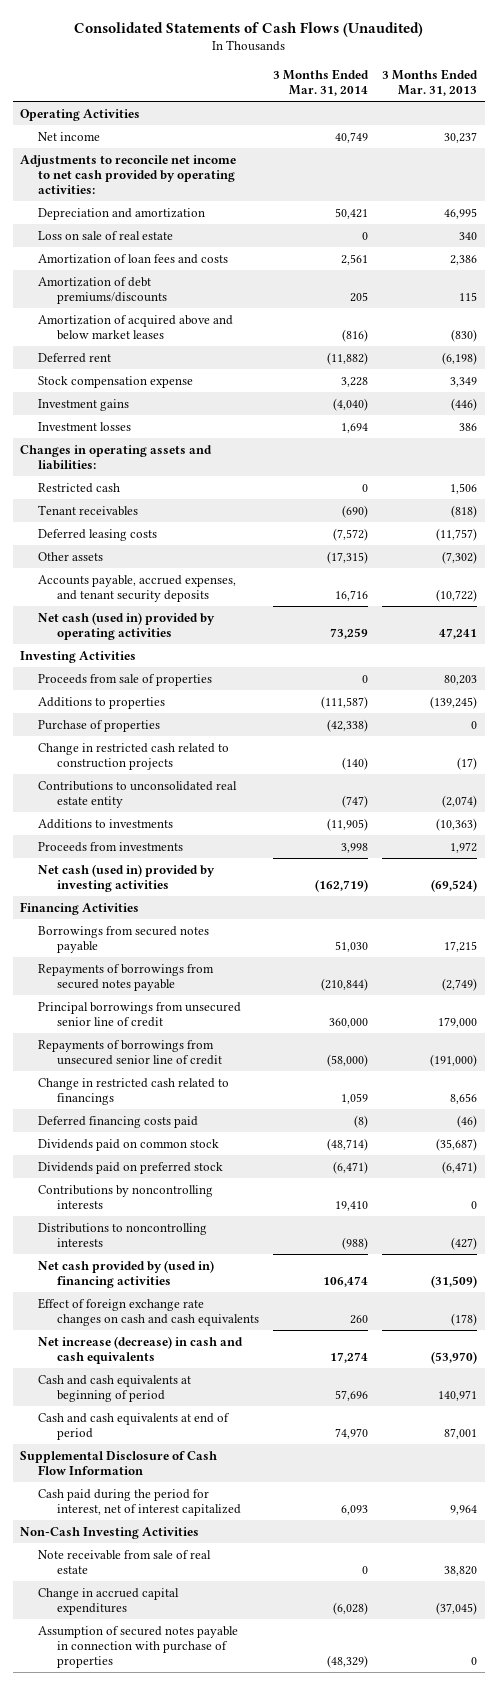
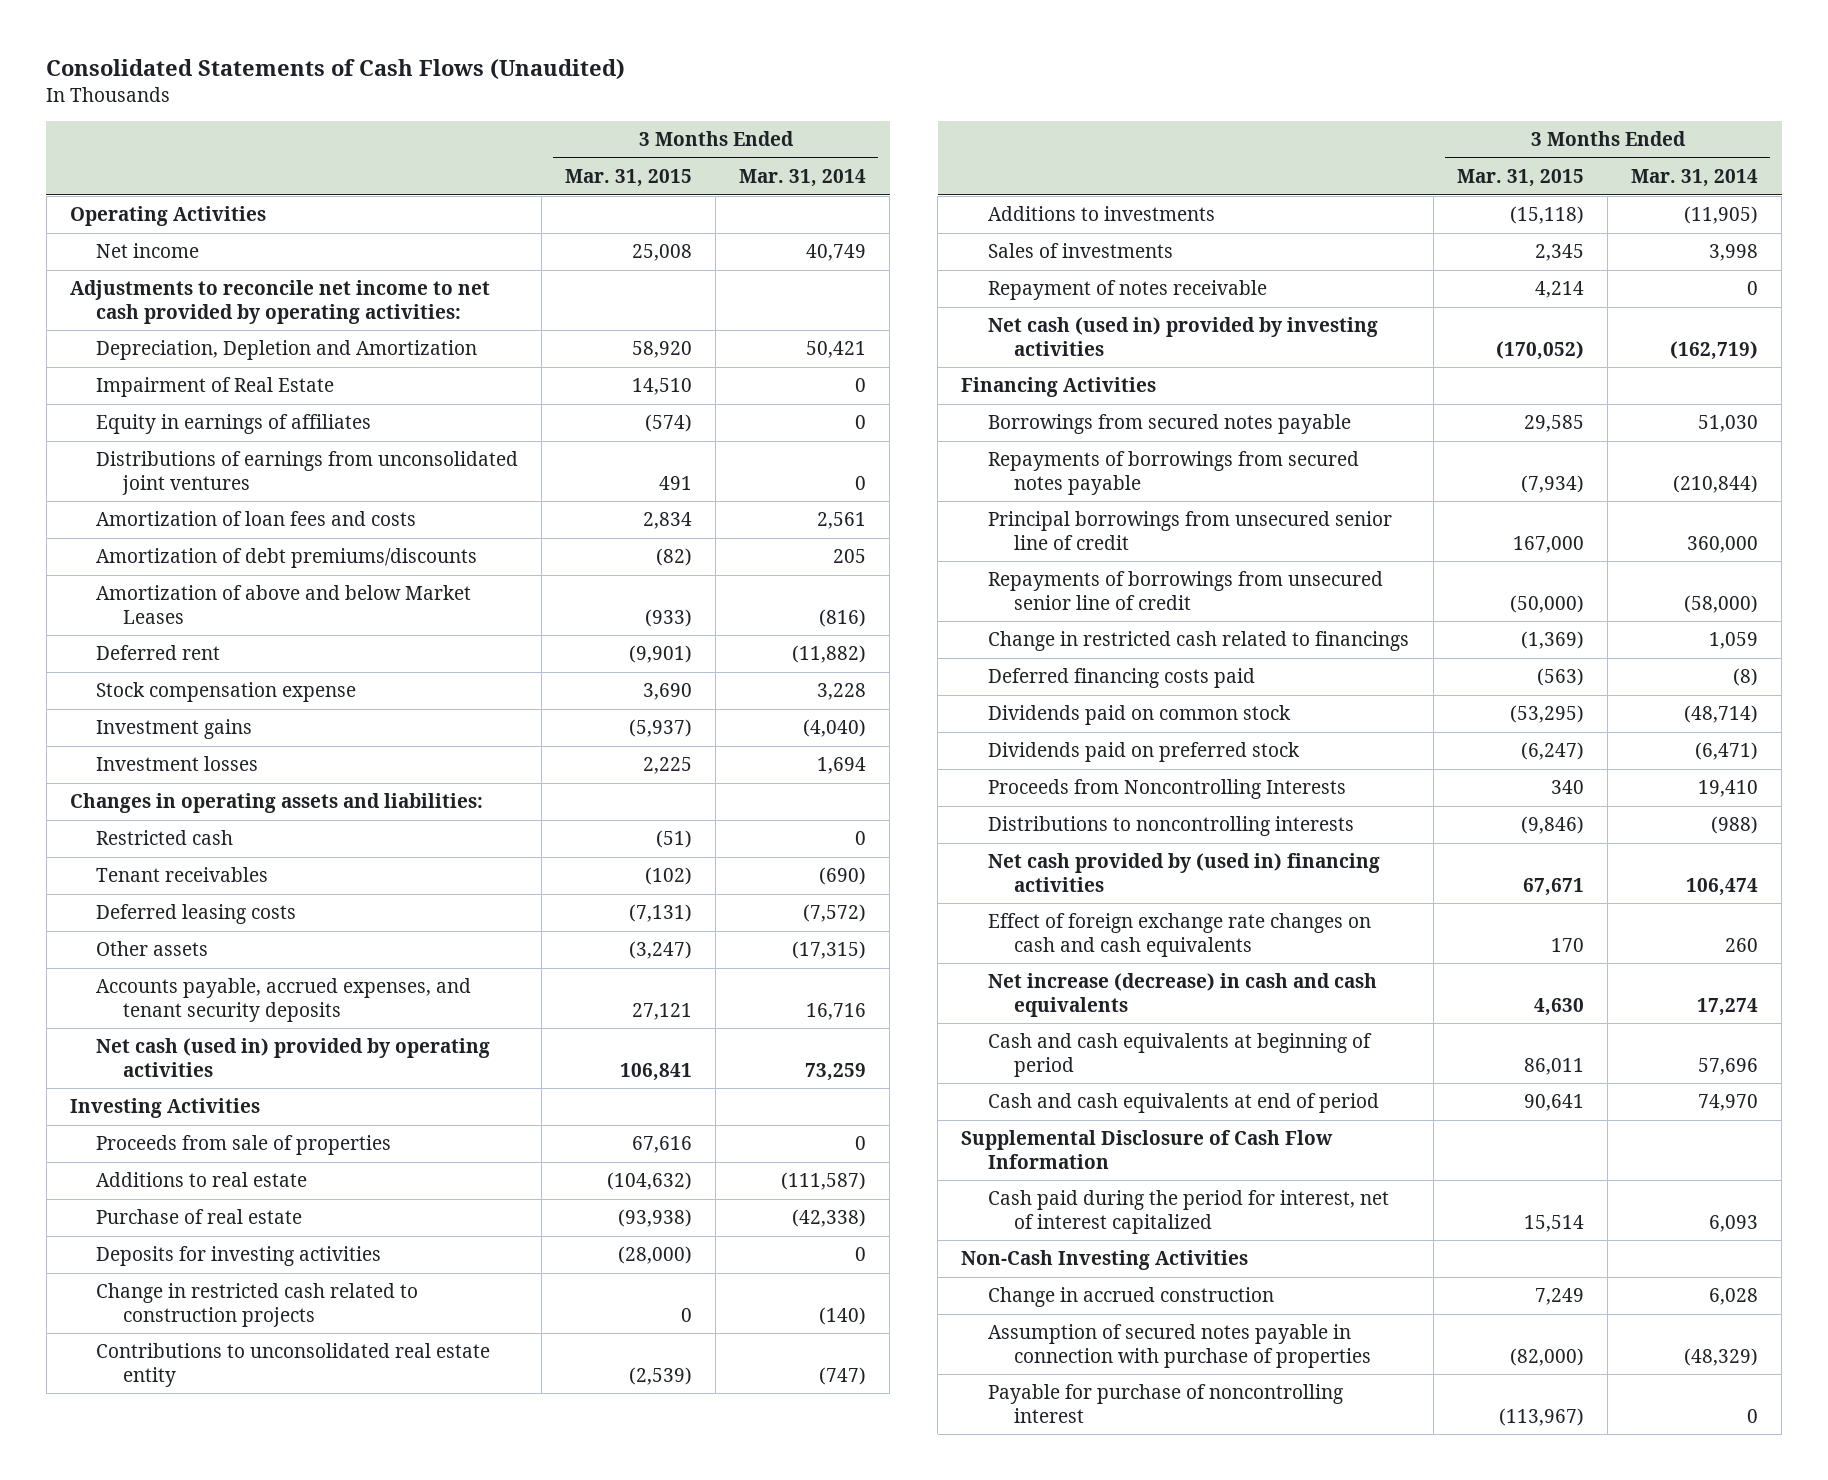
- | 3 Months Ended Mar. 31, 2014 | 3 Months Ended Mar. 31, 2013
+ | 3 Months Ended Mar. 31, 2015 | 3 Months Ended Mar. 31, 2014
- Depreciation and amortization | 50,421 | 46,995
- Loss on sale of real estate | 0 | 340
+ Depreciation, Depletion and Amortization | 58,920 | 50,421
+ Impairment of Real Estate | 14,510 | 0
+ Equity in earnings of affiliates | (574) | 0
+ Distributions of earnings from unconsolidated joint ventures | 491 | 0
- Amortization of acquired above and below market leases | (816) | (830)
+ Amortization of above and below Market Leases | (933) | (816)
- Additions to properties | (111,587) | (139,245)
- Purchase of properties | (42,338) | 0
+ Additions to real estate | (104,632) | (111,587)
+ Purchase of real estate | (93,938) | (42,338)
+ Deposits for investing activities | (28,000) | 0
- Proceeds from investments | 3,998 | 1,972
+ Sales of investments | 2,345 | 3,998
+ Repayment of notes receivable | 4,214 | 0
- Contributions by noncontrolling interests | 19,410 | 0
+ Proceeds from Noncontrolling Interests | 340 | 19,410
- Note receivable from sale of real estate | 0 | 38,820
- Change in accrued capital expenditures | (6,028) | (37,045)
+ Change in accrued construction | 7,249 | 6,028
+ Payable for purchase of noncontrolling interest | (113,967) | 0

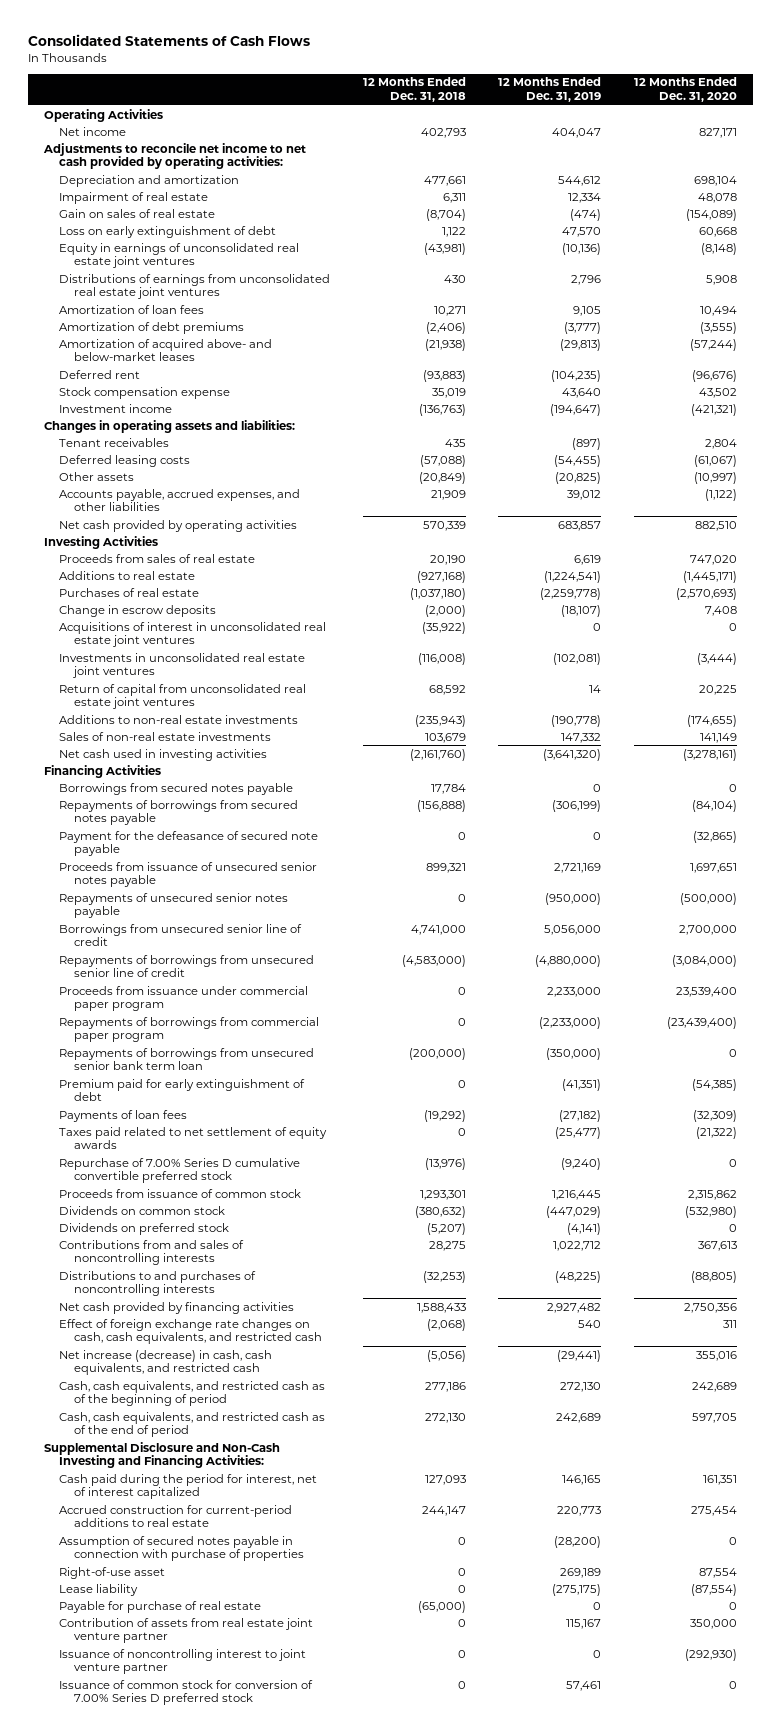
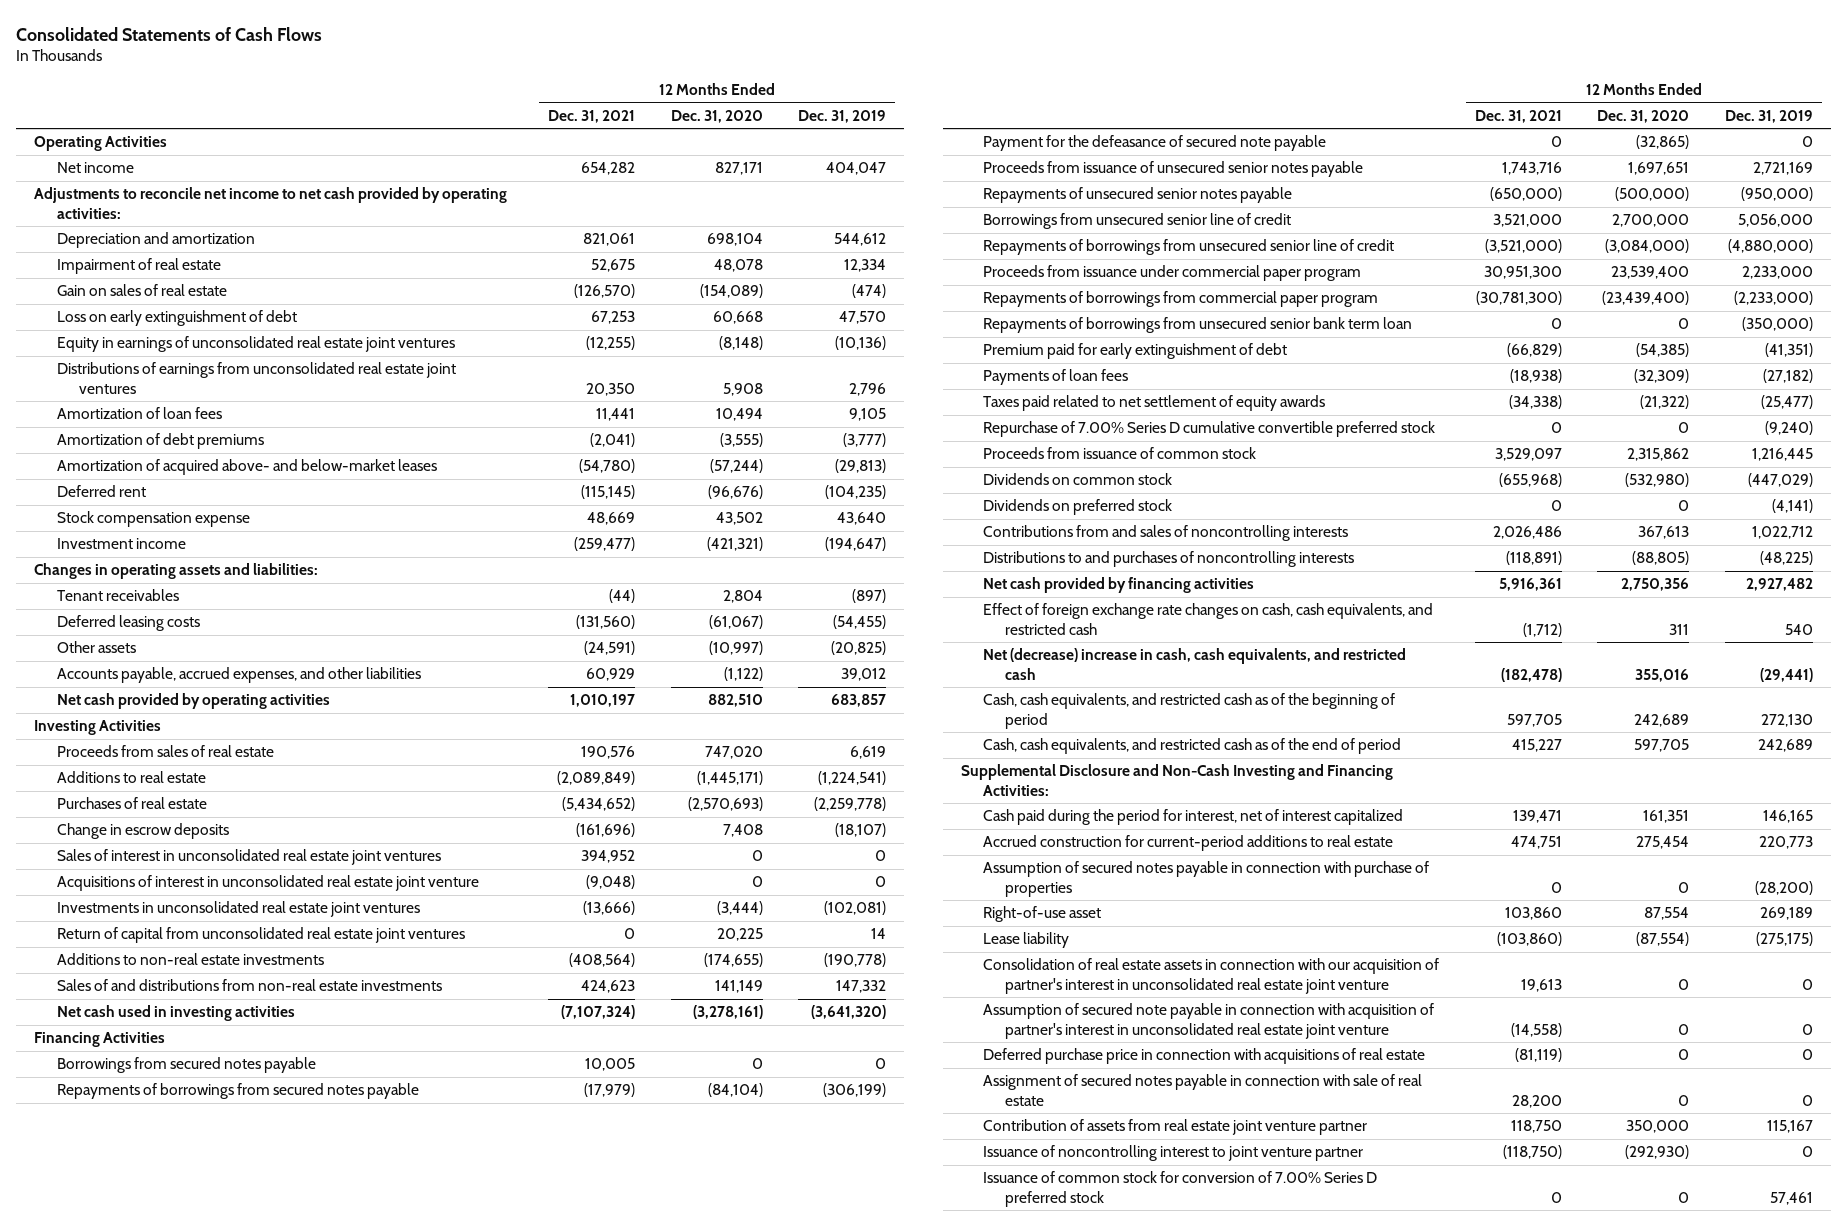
- | 12 Months Ended Dec. 31, 2018 | 12 Months Ended Dec. 31, 2019 | 12 Months Ended Dec. 31, 2020
+ | 12 Months Ended Dec. 31, 2021 | 12 Months Ended Dec. 31, 2020 | 12 Months Ended Dec. 31, 2019
- Acquisitions of interest in unconsolidated real estate joint ventures | (35,922) | 0 | 0
+ Sales of interest in unconsolidated real estate joint ventures | 394,952 | 0 | 0
+ Acquisitions of interest in unconsolidated real estate joint venture | (9,048) | 0 | 0
- Sales of non-real estate investments | 103,679 | 147,332 | 141,149
+ Sales of and distributions from non-real estate investments | 424,623 | 141,149 | 147,332
- Net increase (decrease) in cash, cash equivalents, and restricted cash | (5,056) | (29,441) | 355,016
+ Net (decrease) increase in cash, cash equivalents, and restricted cash | (182,478) | 355,016 | (29,441)
- Payable for purchase of real estate | (65,000) | 0 | 0
+ Consolidation of real estate assets in connection with our acquisition of partner's interest in unconsolidated real estate joint venture | 19,613 | 0 | 0
+ Assumption of secured note payable in connection with acquisition of partner's interest in unconsolidated real estate joint venture | (14,558) | 0 | 0
+ Deferred purchase price in connection with acquisitions of real estate | (81,119) | 0 | 0
+ Assignment of secured notes payable in connection with sale of real estate | 28,200 | 0 | 0

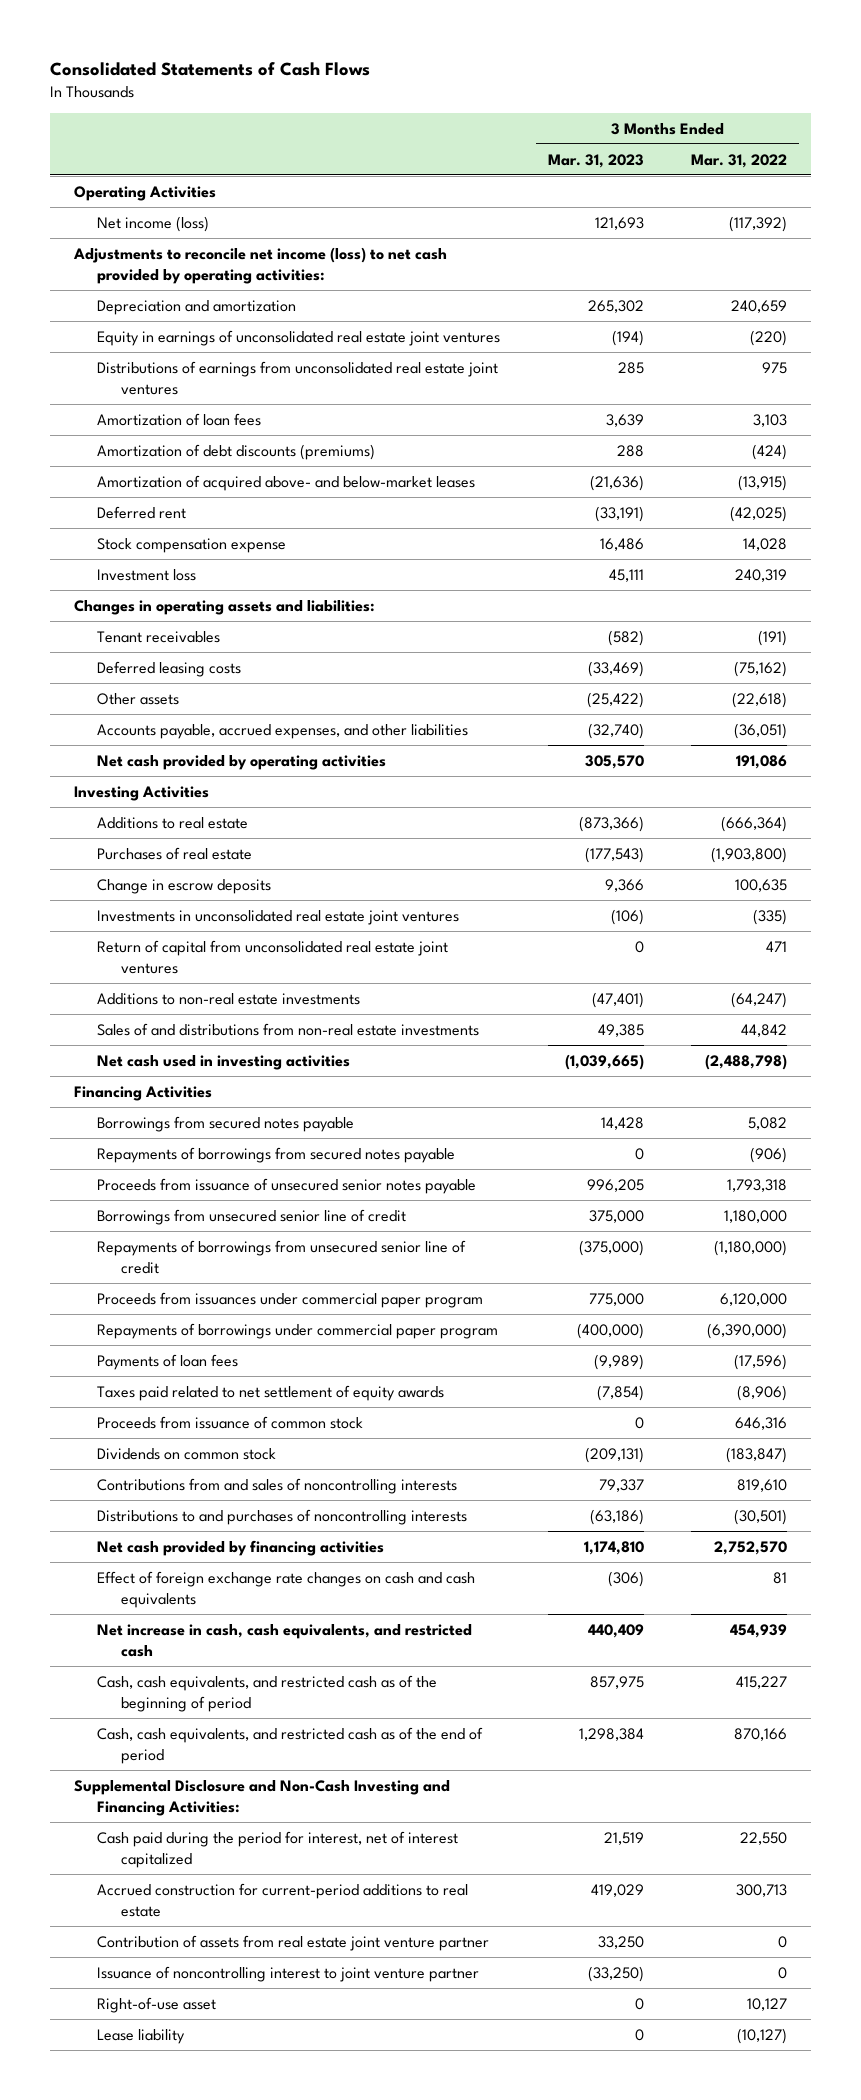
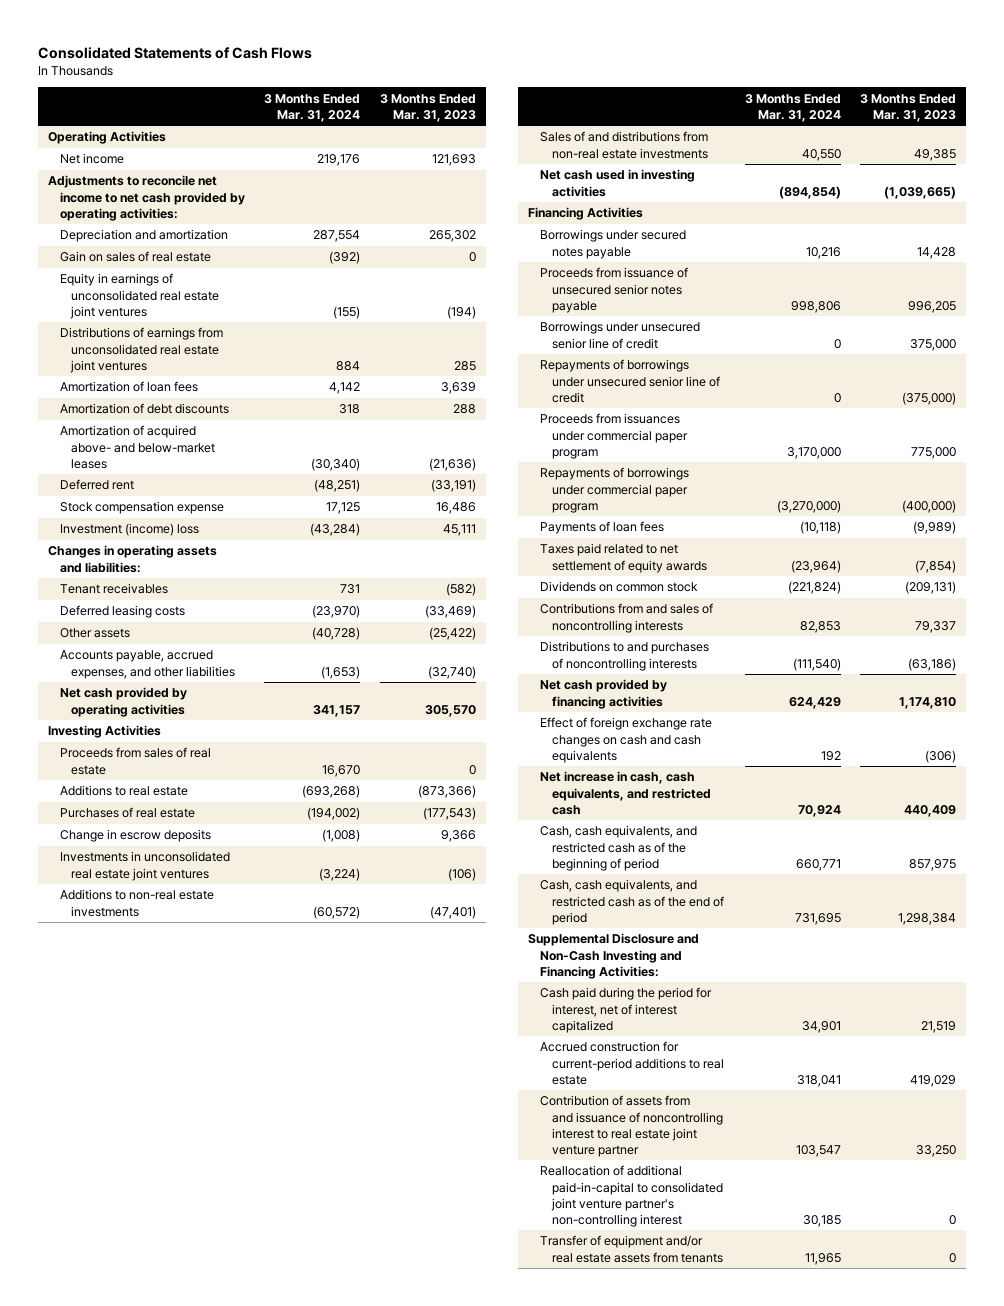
- | 3 Months Ended Mar. 31, 2023 | 3 Months Ended Mar. 31, 2022
+ | 3 Months Ended Mar. 31, 2024 | 3 Months Ended Mar. 31, 2023
- Net income (loss) | 121,693 | (117,392)
- Adjustments to reconcile net income (loss) to net cash provided by operating activities:
+ Net income | 219,176 | 121,693
+ Adjustments to reconcile net income to net cash provided by operating activities:
+ Gain on sales of real estate | (392) | 0
- Amortization of debt discounts (premiums) | 288 | (424)
+ Amortization of debt discounts | 318 | 288
- Investment loss | 45,111 | 240,319
+ Investment (income) loss | (43,284) | 45,111
+ Proceeds from sales of real estate | 16,670 | 0
- Return of capital from unconsolidated real estate joint ventures | 0 | 471
- Borrowings from secured notes payable | 14,428 | 5,082
- Repayments of borrowings from secured notes payable | 0 | (906)
+ Borrowings under secured notes payable | 10,216 | 14,428
- Borrowings from unsecured senior line of credit | 375,000 | 1,180,000
- Repayments of borrowings from unsecured senior line of credit | (375,000) | (1,180,000)
+ Borrowings under unsecured senior line of credit | 0 | 375,000
+ Repayments of borrowings under unsecured senior line of credit | 0 | (375,000)
- Proceeds from issuance of common stock | 0 | 646,316
- Contribution of assets from real estate joint venture partner | 33,250 | 0
- Issuance of noncontrolling interest to joint venture partner | (33,250) | 0
- Right-of-use asset | 0 | 10,127
- Lease liability | 0 | (10,127)
+ Contribution of assets from and issuance of noncontrolling interest to real estate joint venture partner | 103,547 | 33,250
+ Reallocation of additional paid-in-capital to consolidated joint venture partner's non-controlling interest | 30,185 | 0
+ Transfer of equipment and/or real estate assets from tenants | 11,965 | 0

